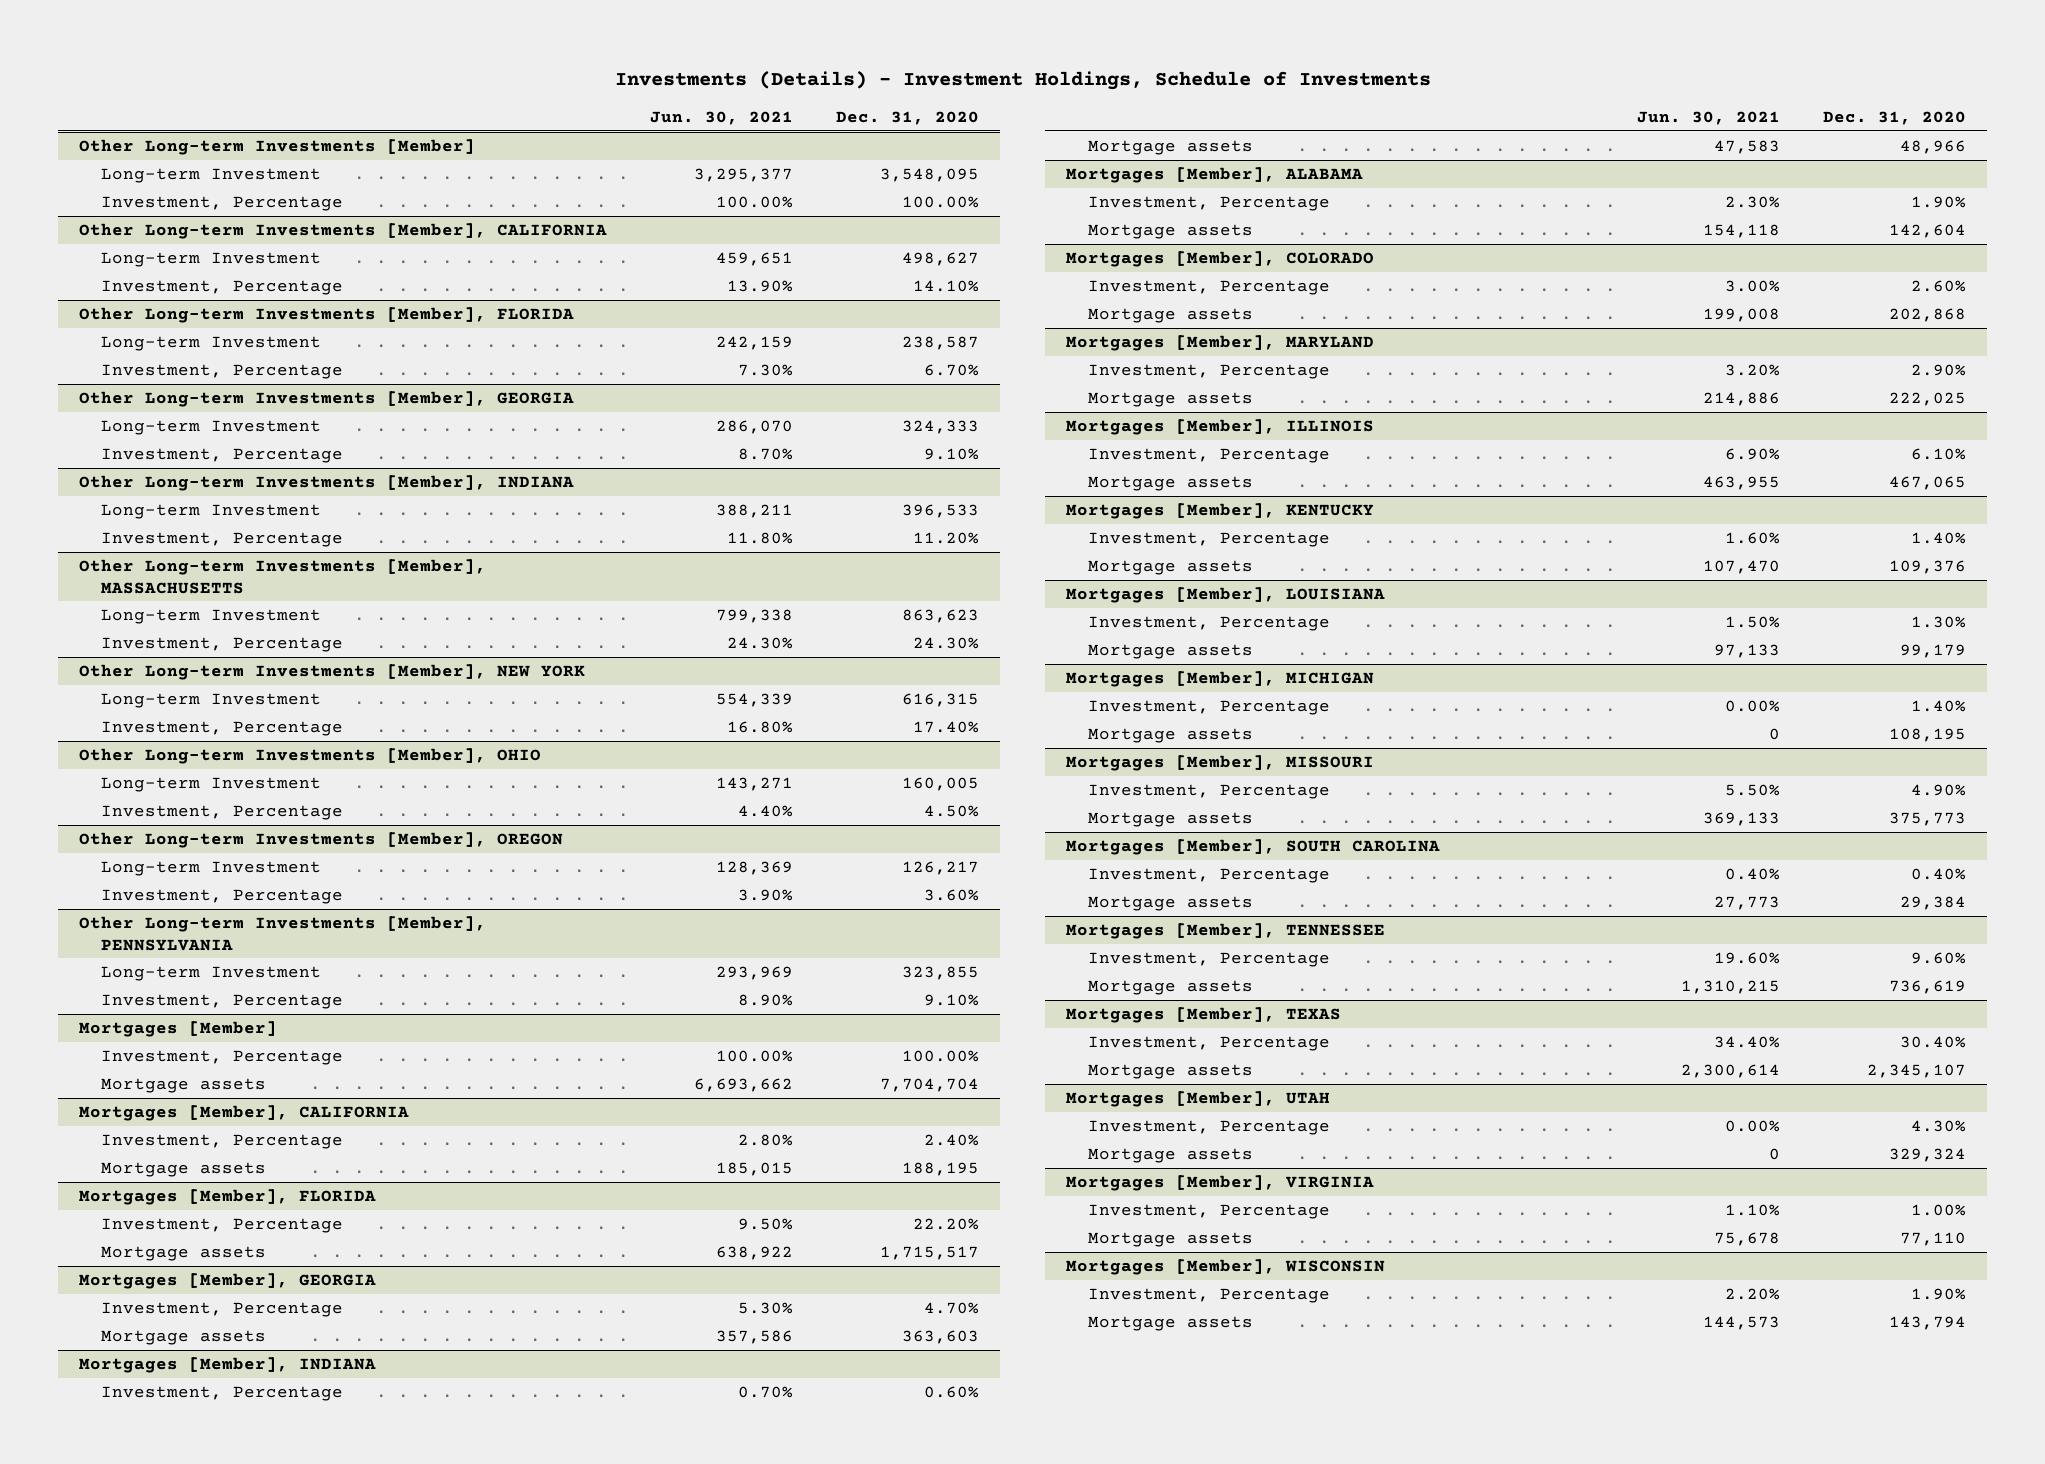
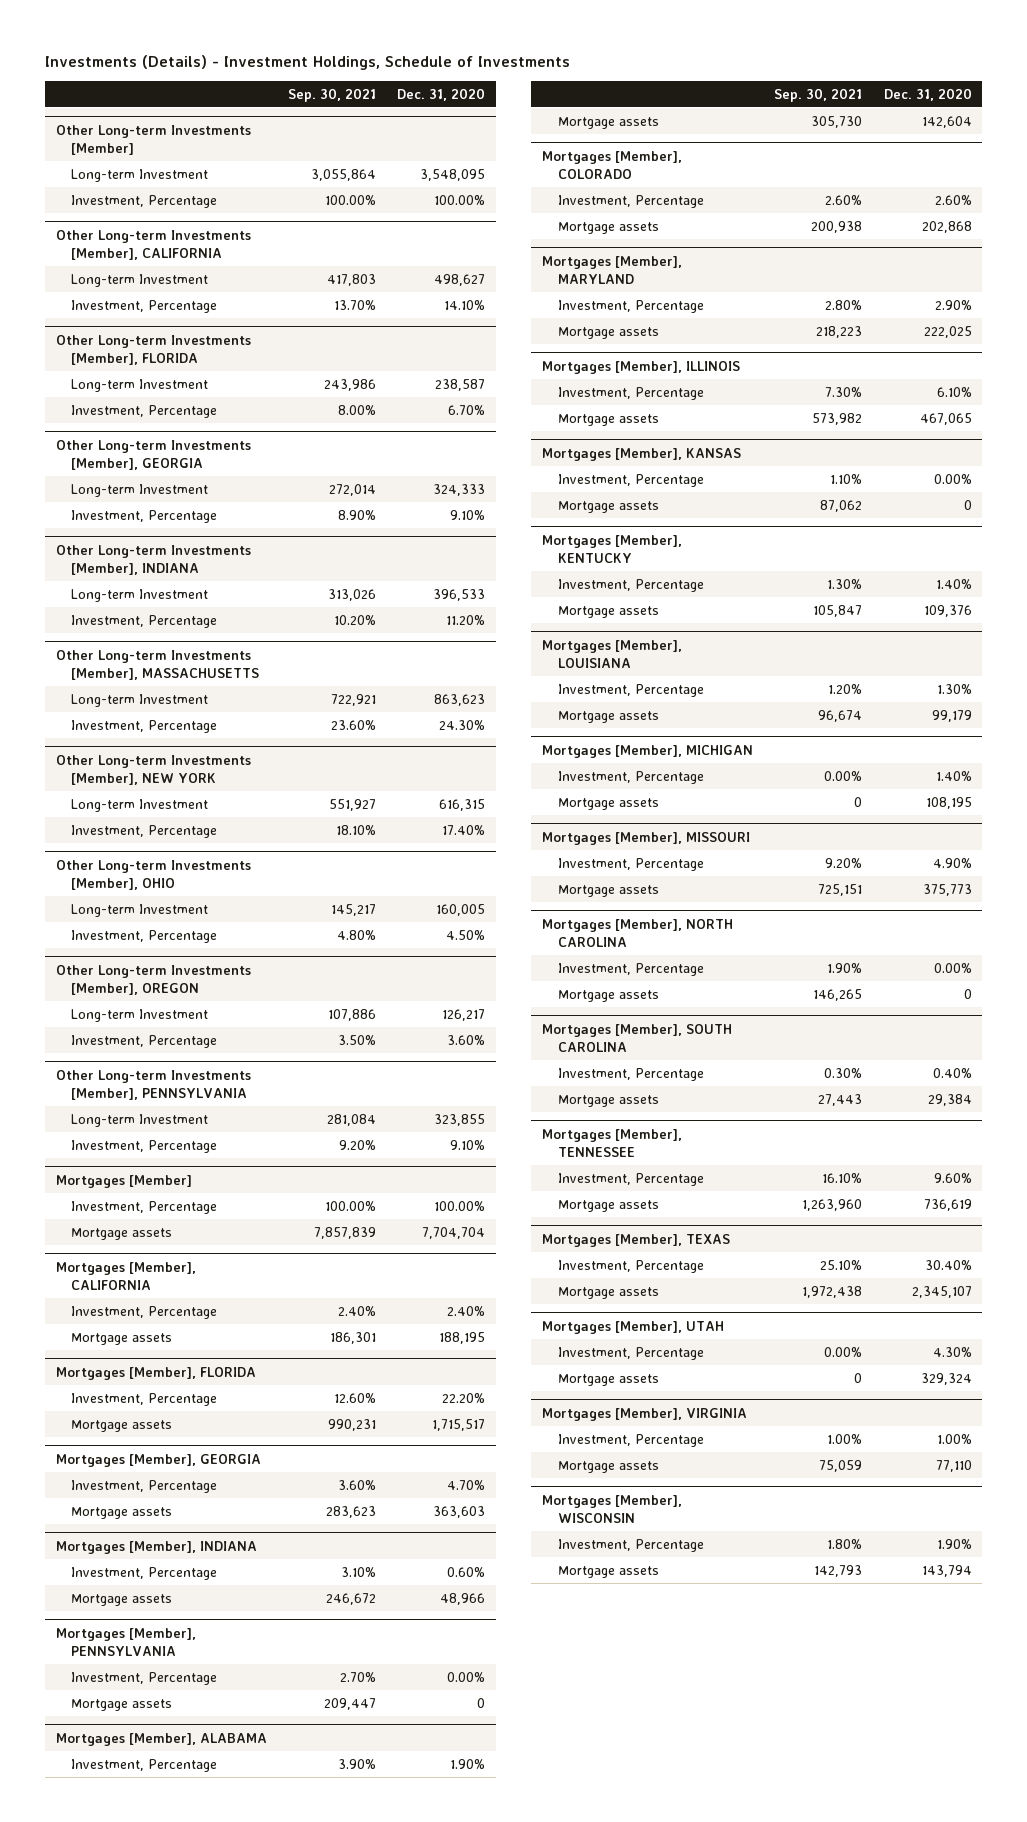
- | Jun. 30, 2021 | Dec. 31, 2020
+ | Sep. 30, 2021 | Dec. 31, 2020
+ Mortgages [Member], PENNSYLVANIA
+ Investment, Percentage | 2.70% | 0.00%
+ Mortgage assets | 209,447 | 0
+ Mortgages [Member], KANSAS
+ Investment, Percentage | 1.10% | 0.00%
+ Mortgage assets | 87,062 | 0
+ Mortgages [Member], NORTH CAROLINA
+ Investment, Percentage | 1.90% | 0.00%
+ Mortgage assets | 146,265 | 0

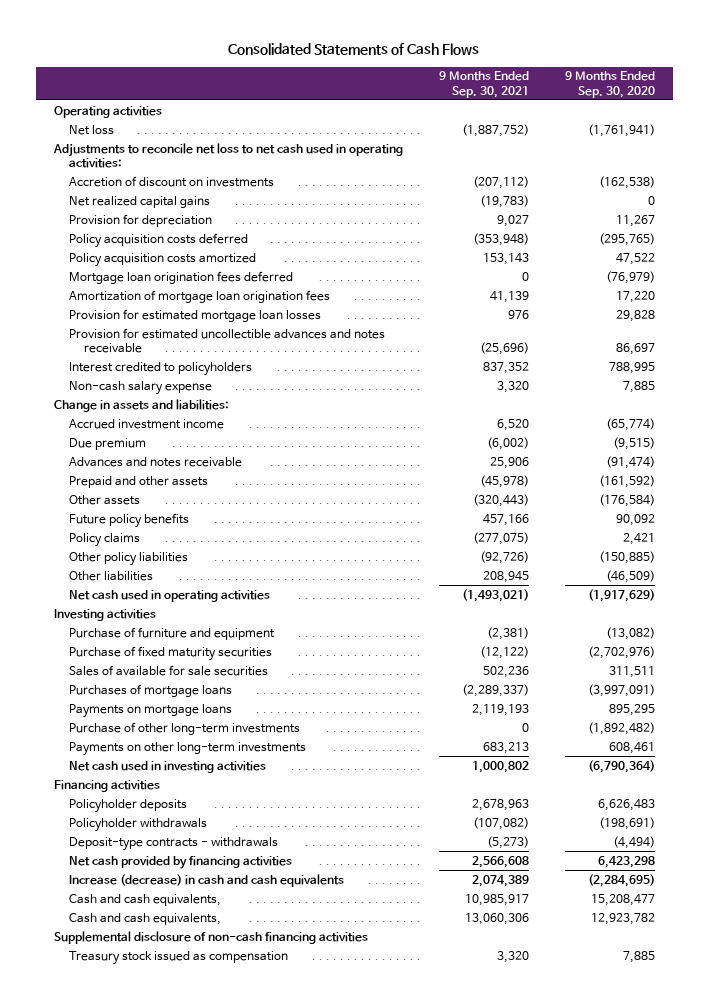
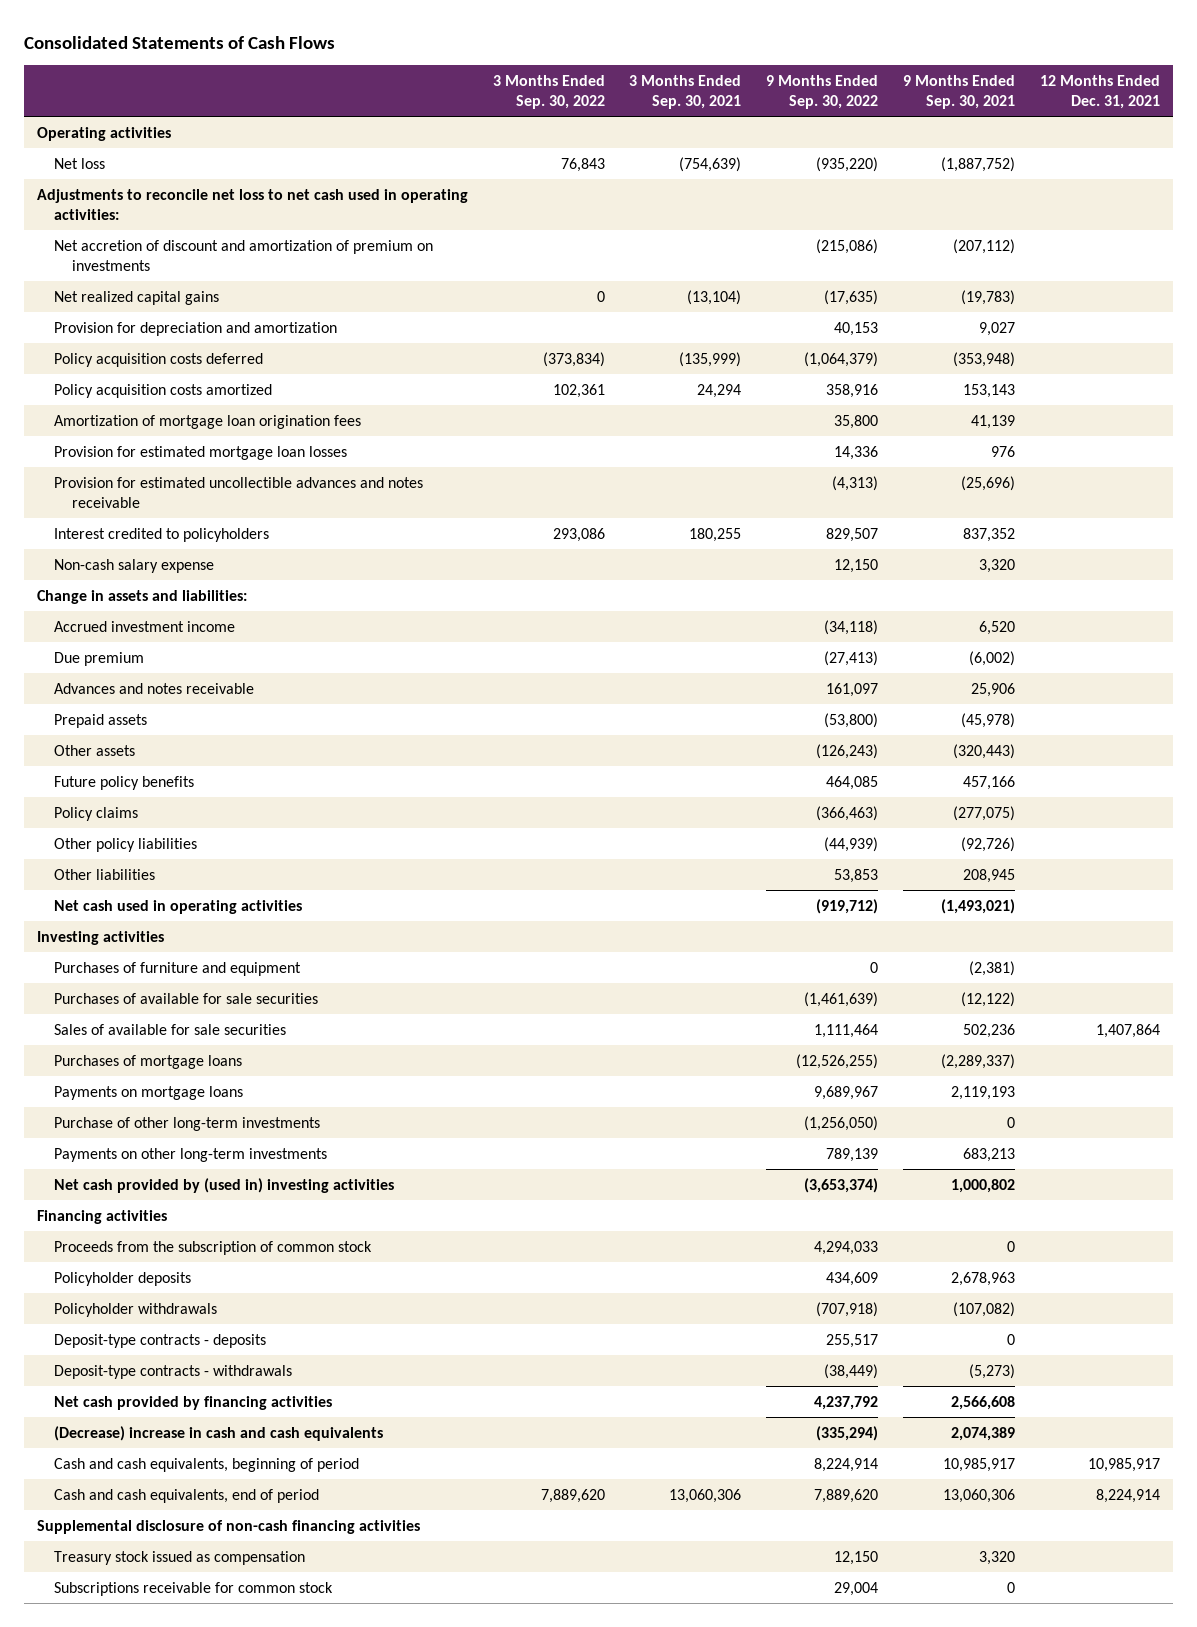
- | 9 Months Ended Sep. 30, 2021 | 9 Months Ended Sep. 30, 2020
+ | 3 Months Ended Sep. 30, 2022 | 3 Months Ended Sep. 30, 2021 | 9 Months Ended Sep. 30, 2022 | 9 Months Ended Sep. 30, 2021 | 12 Months Ended Dec. 31, 2021
- Accretion of discount on investments | (207,112) | (162,538)
+ Net accretion of discount and amortization of premium on investments | | | (215,086) | (207,112) |
- Provision for depreciation | 9,027 | 11,267
+ Provision for depreciation and amortization | | | 40,153 | 9,027 |
- Mortgage loan origination fees deferred | 0 | (76,979)
- Prepaid and other assets | (45,978) | (161,592)
+ Prepaid assets | | | (53,800) | (45,978) |
- Purchase of furniture and equipment | (2,381) | (13,082)
- Purchase of fixed maturity securities | (12,122) | (2,702,976)
+ Purchases of furniture and equipment | | | 0 | (2,381) |
+ Purchases of available for sale securities | | | (1,461,639) | (12,122) |
- Net cash used in investing activities | 1,000,802 | (6,790,364)
+ Net cash provided by (used in) investing activities | | | (3,653,374) | 1,000,802 |
+ Proceeds from the subscription of common stock | | | 4,294,033 | 0 |
+ Deposit-type contracts - deposits | | | 255,517 | 0 |
- Increase (decrease) in cash and cash equivalents | 2,074,389 | (2,284,695)
- Cash and cash equivalents, | 10,985,917 | 15,208,477
- Cash and cash equivalents, | 13,060,306 | 12,923,782
+ (Decrease) increase in cash and cash equivalents | | | (335,294) | 2,074,389 |
+ Cash and cash equivalents, beginning of period | | | 8,224,914 | 10,985,917 | 10,985,917
+ Cash and cash equivalents, end of period | 7,889,620 | 13,060,306 | 7,889,620 | 13,060,306 | 8,224,914
+ Subscriptions receivable for common stock | | | 29,004 | 0 |

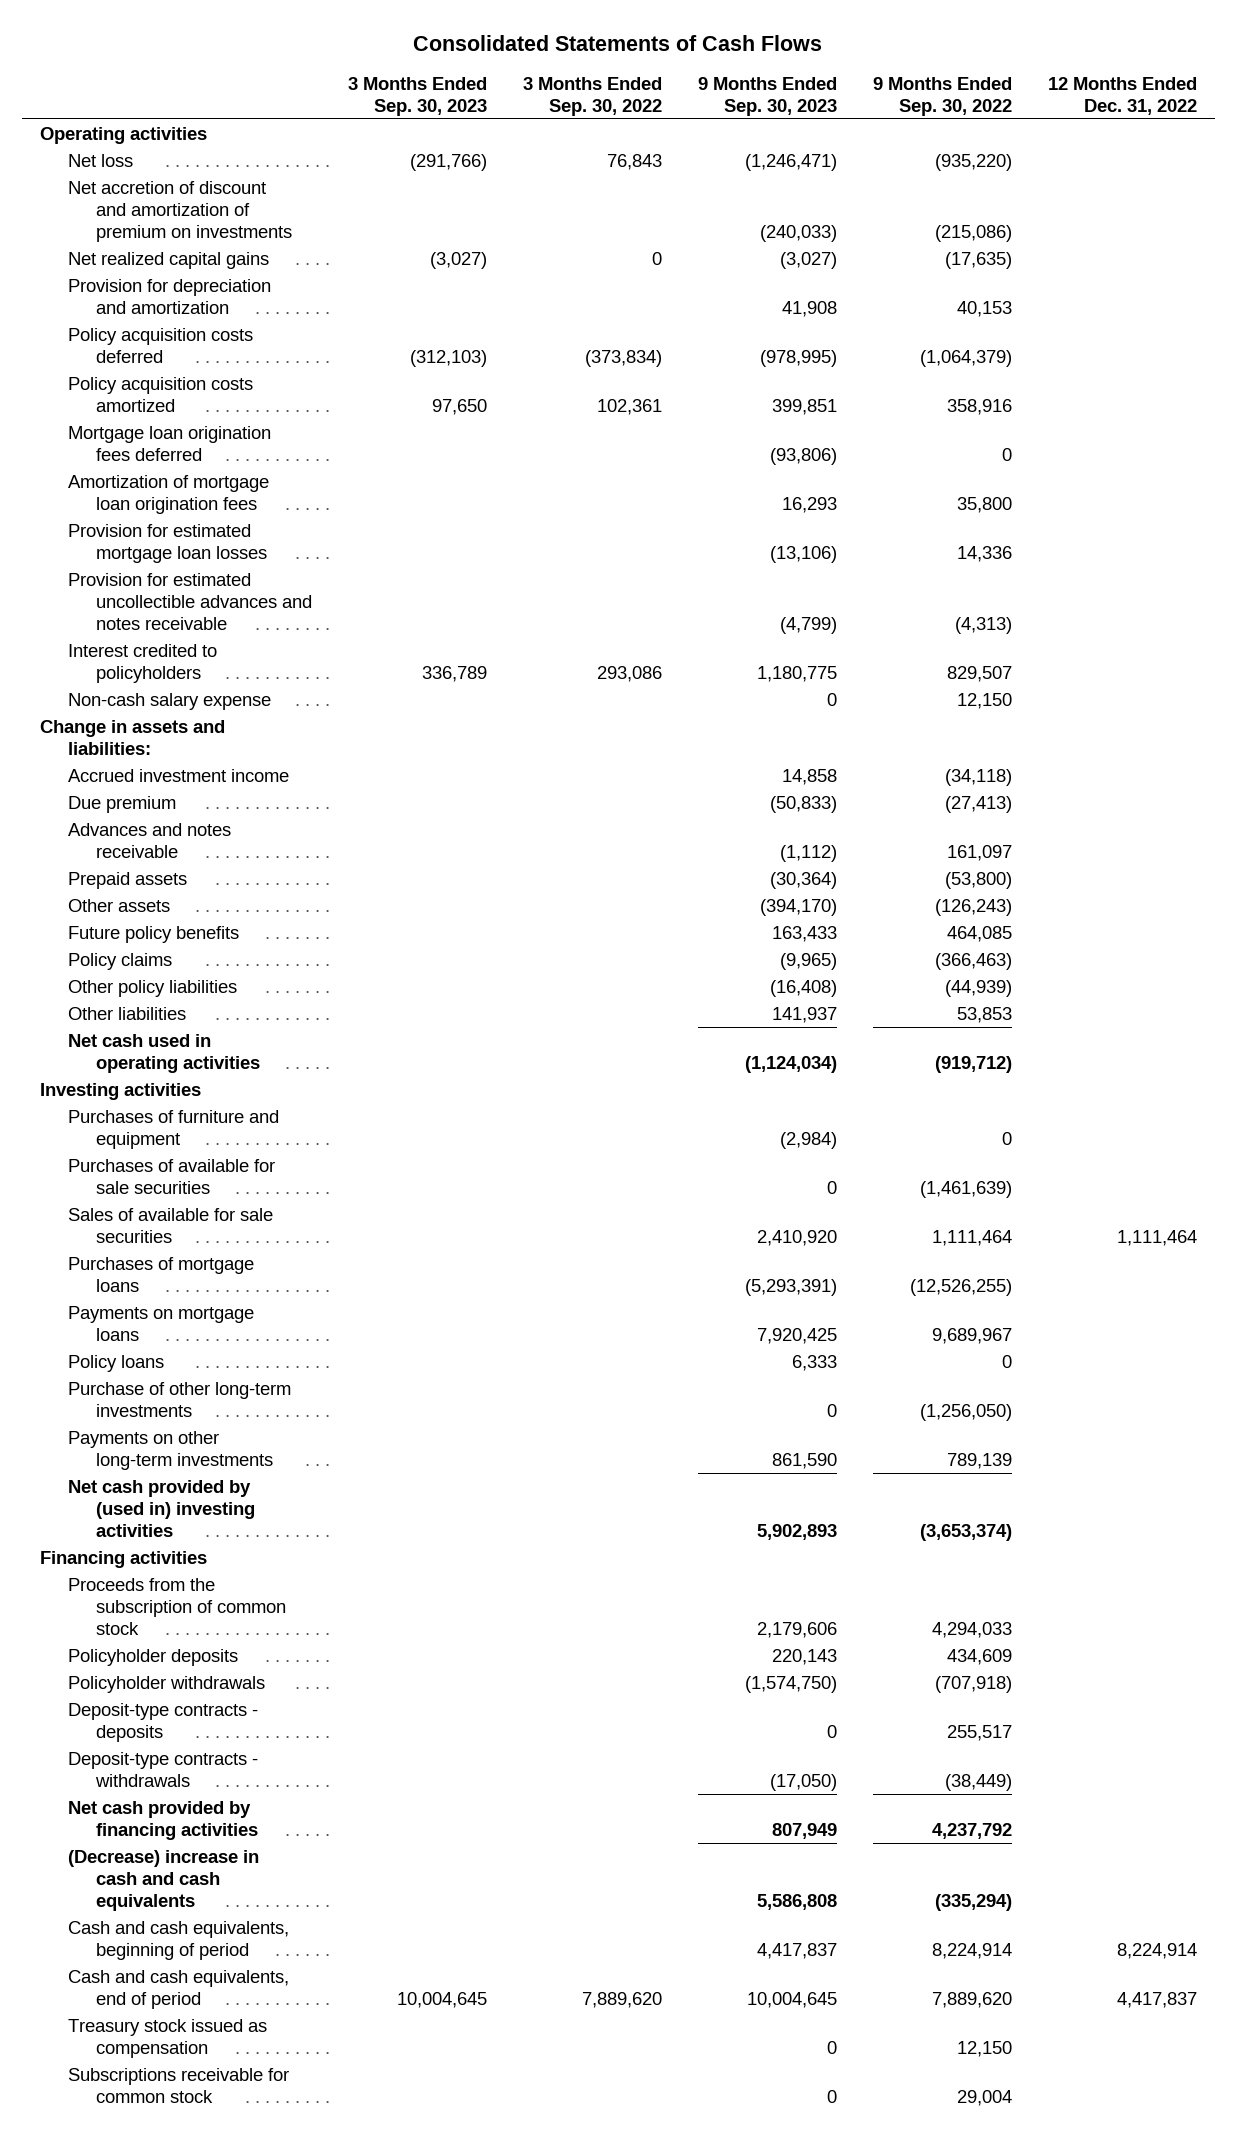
- | 3 Months Ended Sep. 30, 2022 | 3 Months Ended Sep. 30, 2021 | 9 Months Ended Sep. 30, 2022 | 9 Months Ended Sep. 30, 2021 | 12 Months Ended Dec. 31, 2021
+ | 3 Months Ended Sep. 30, 2023 | 3 Months Ended Sep. 30, 2022 | 9 Months Ended Sep. 30, 2023 | 9 Months Ended Sep. 30, 2022 | 12 Months Ended Dec. 31, 2022
- Adjustments to reconcile net loss to net cash used in operating activities:
+ Mortgage loan origination fees deferred | | | (93,806) | 0 |
+ Policy loans | | | 6,333 | 0 |
- Supplemental disclosure of non-cash financing activities

